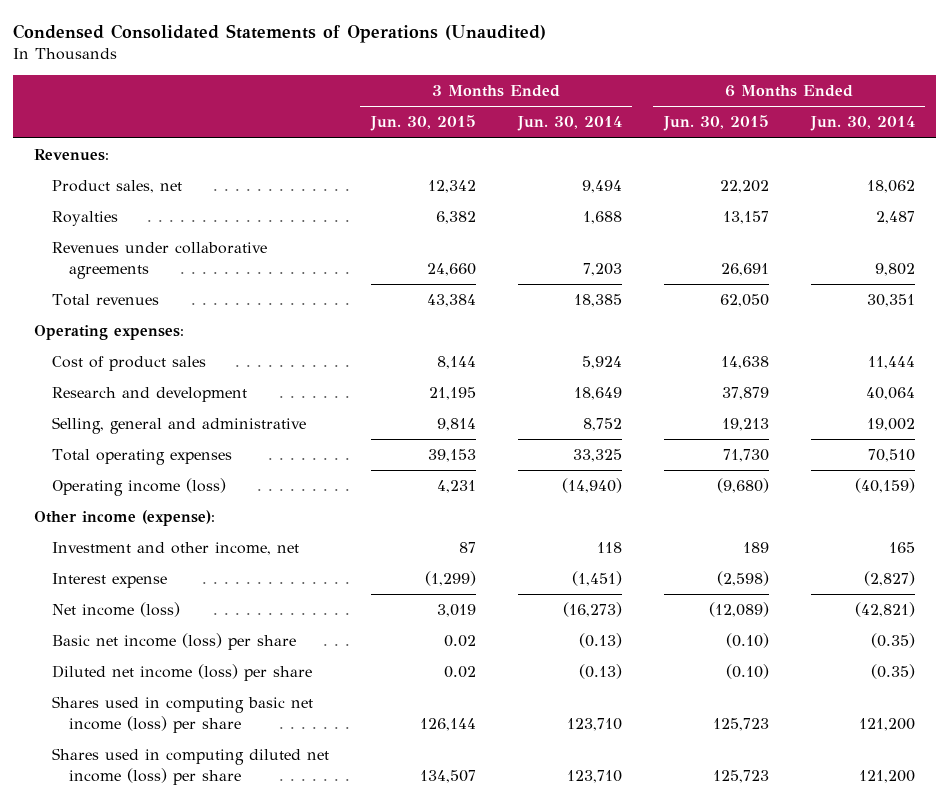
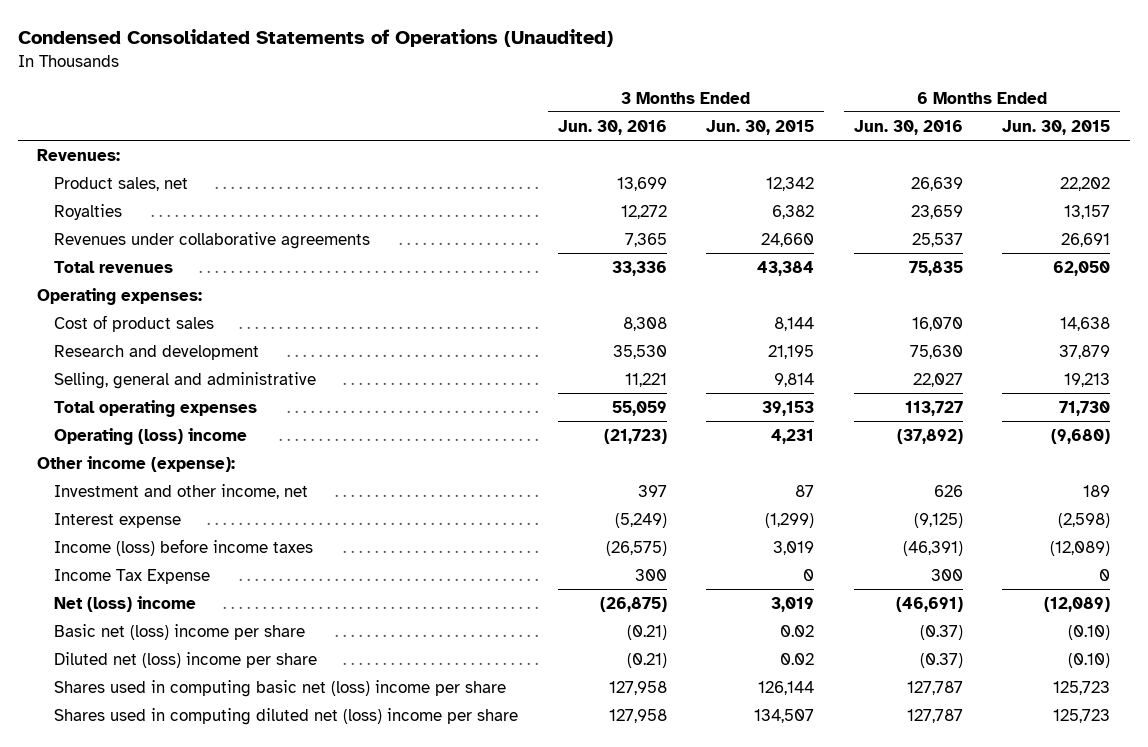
- | 3 Months Ended Jun. 30, 2015 | 3 Months Ended Jun. 30, 2014 | 6 Months Ended Jun. 30, 2015 | 6 Months Ended Jun. 30, 2014
+ | 3 Months Ended Jun. 30, 2016 | 3 Months Ended Jun. 30, 2015 | 6 Months Ended Jun. 30, 2016 | 6 Months Ended Jun. 30, 2015
- Operating income (loss) | 4,231 | (14,940) | (9,680) | (40,159)
+ Operating (loss) income | (21,723) | 4,231 | (37,892) | (9,680)
- Net income (loss) | 3,019 | (16,273) | (12,089) | (42,821)
- Basic net income (loss) per share | 0.02 | (0.13) | (0.10) | (0.35)
- Diluted net income (loss) per share | 0.02 | (0.13) | (0.10) | (0.35)
- Shares used in computing basic net income (loss) per share | 126,144 | 123,710 | 125,723 | 121,200
- Shares used in computing diluted net income (loss) per share | 134,507 | 123,710 | 125,723 | 121,200
+ Income (loss) before income taxes | (26,575) | 3,019 | (46,391) | (12,089)
+ Income Tax Expense | 300 | 0 | 300 | 0
+ Net (loss) income | (26,875) | 3,019 | (46,691) | (12,089)
+ Basic net (loss) income per share | (0.21) | 0.02 | (0.37) | (0.10)
+ Diluted net (loss) income per share | (0.21) | 0.02 | (0.37) | (0.10)
+ Shares used in computing basic net (loss) income per share | 127,958 | 126,144 | 127,787 | 125,723
+ Shares used in computing diluted net (loss) income per share | 127,958 | 134,507 | 127,787 | 125,723

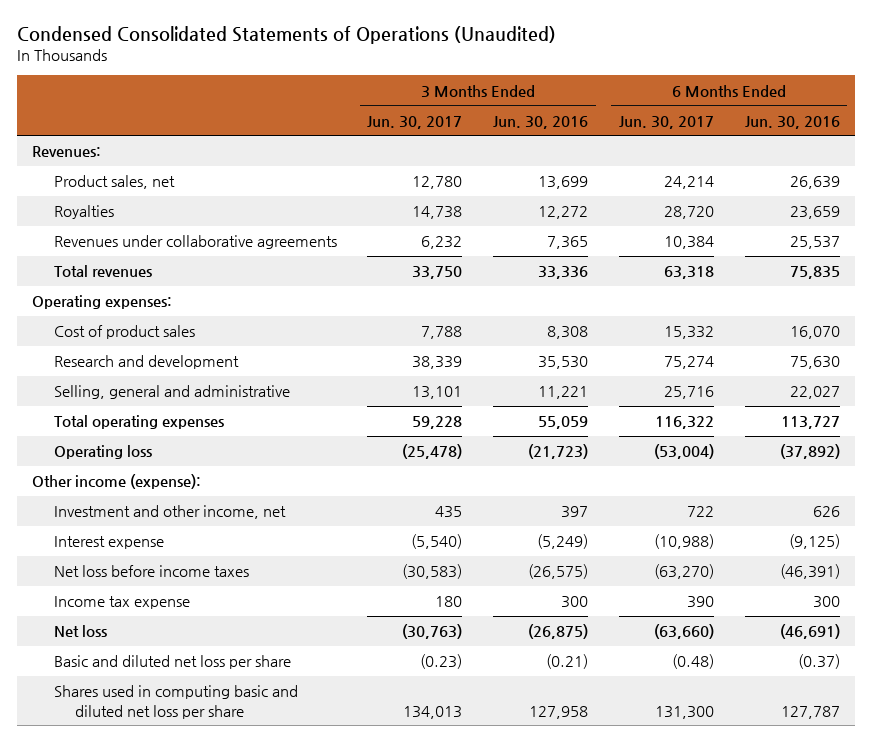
- | 3 Months Ended Jun. 30, 2016 | 3 Months Ended Jun. 30, 2015 | 6 Months Ended Jun. 30, 2016 | 6 Months Ended Jun. 30, 2015
+ | 3 Months Ended Jun. 30, 2017 | 3 Months Ended Jun. 30, 2016 | 6 Months Ended Jun. 30, 2017 | 6 Months Ended Jun. 30, 2016
- Operating (loss) income | (21,723) | 4,231 | (37,892) | (9,680)
+ Operating loss | (25,478) | (21,723) | (53,004) | (37,892)
- Income (loss) before income taxes | (26,575) | 3,019 | (46,391) | (12,089)
- Income Tax Expense | 300 | 0 | 300 | 0
- Net (loss) income | (26,875) | 3,019 | (46,691) | (12,089)
- Basic net (loss) income per share | (0.21) | 0.02 | (0.37) | (0.10)
- Diluted net (loss) income per share | (0.21) | 0.02 | (0.37) | (0.10)
- Shares used in computing basic net (loss) income per share | 127,958 | 126,144 | 127,787 | 125,723
- Shares used in computing diluted net (loss) income per share | 127,958 | 134,507 | 127,787 | 125,723
+ Net loss before income taxes | (30,583) | (26,575) | (63,270) | (46,391)
+ Income tax expense | 180 | 300 | 390 | 300
+ Net loss | (30,763) | (26,875) | (63,660) | (46,691)
+ Basic and diluted net loss per share | (0.23) | (0.21) | (0.48) | (0.37)
+ Shares used in computing basic and diluted net loss per share | 134,013 | 127,958 | 131,300 | 127,787

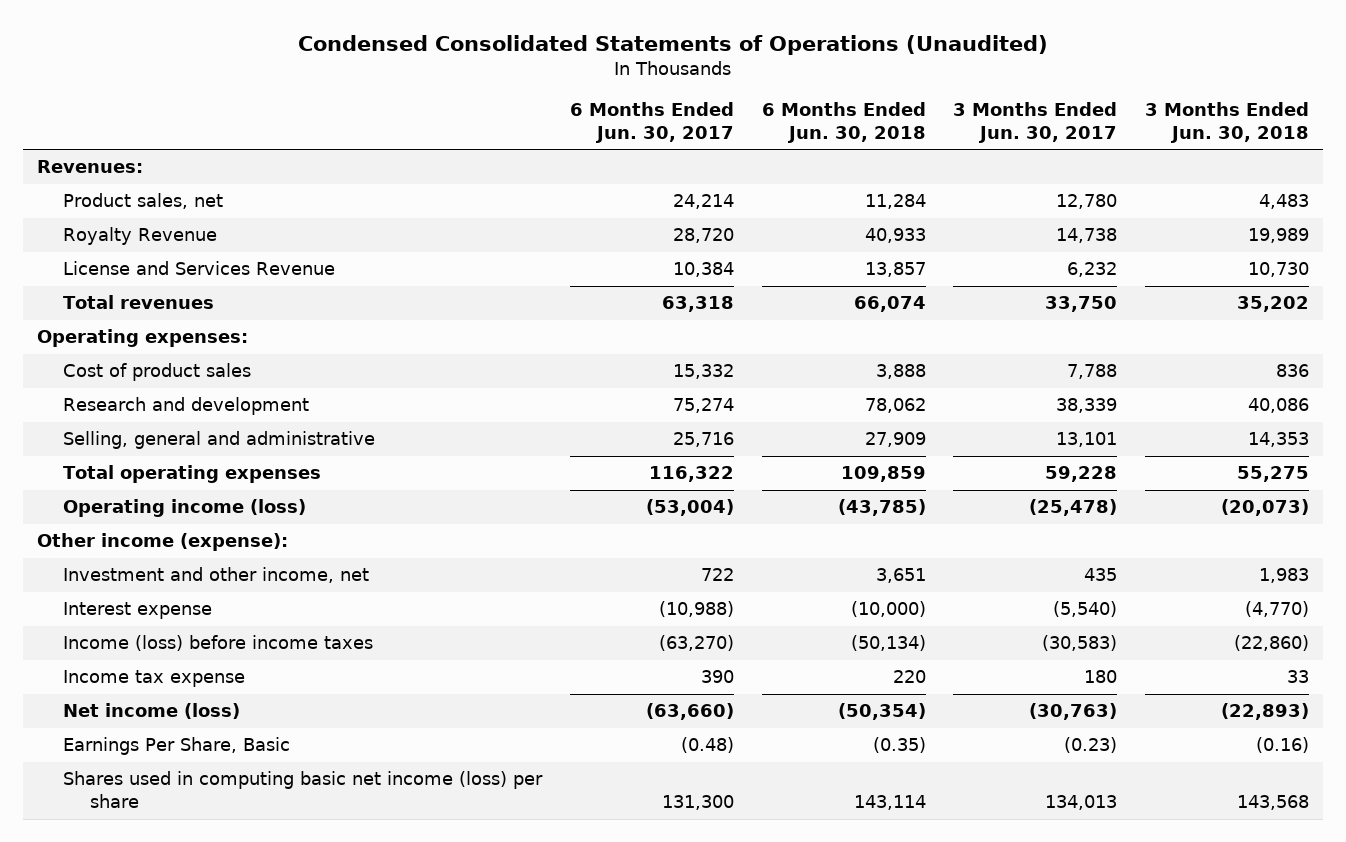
- | 3 Months Ended Jun. 30, 2017 | 3 Months Ended Jun. 30, 2016 | 6 Months Ended Jun. 30, 2017 | 6 Months Ended Jun. 30, 2016
+ | 6 Months Ended Jun. 30, 2017 | 6 Months Ended Jun. 30, 2018 | 3 Months Ended Jun. 30, 2017 | 3 Months Ended Jun. 30, 2018
- Royalties | 14,738 | 12,272 | 28,720 | 23,659
- Revenues under collaborative agreements | 6,232 | 7,365 | 10,384 | 25,537
+ Royalty Revenue | 28,720 | 40,933 | 14,738 | 19,989
+ License and Services Revenue | 10,384 | 13,857 | 6,232 | 10,730
- Operating loss | (25,478) | (21,723) | (53,004) | (37,892)
+ Operating income (loss) | (53,004) | (43,785) | (25,478) | (20,073)
- Net loss before income taxes | (30,583) | (26,575) | (63,270) | (46,391)
+ Income (loss) before income taxes | (63,270) | (50,134) | (30,583) | (22,860)
- Net loss | (30,763) | (26,875) | (63,660) | (46,691)
- Basic and diluted net loss per share | (0.23) | (0.21) | (0.48) | (0.37)
- Shares used in computing basic and diluted net loss per share | 134,013 | 127,958 | 131,300 | 127,787
+ Net income (loss) | (63,660) | (50,354) | (30,763) | (22,893)
+ Earnings Per Share, Basic | (0.48) | (0.35) | (0.23) | (0.16)
+ Shares used in computing basic net income (loss) per share | 131,300 | 143,114 | 134,013 | 143,568

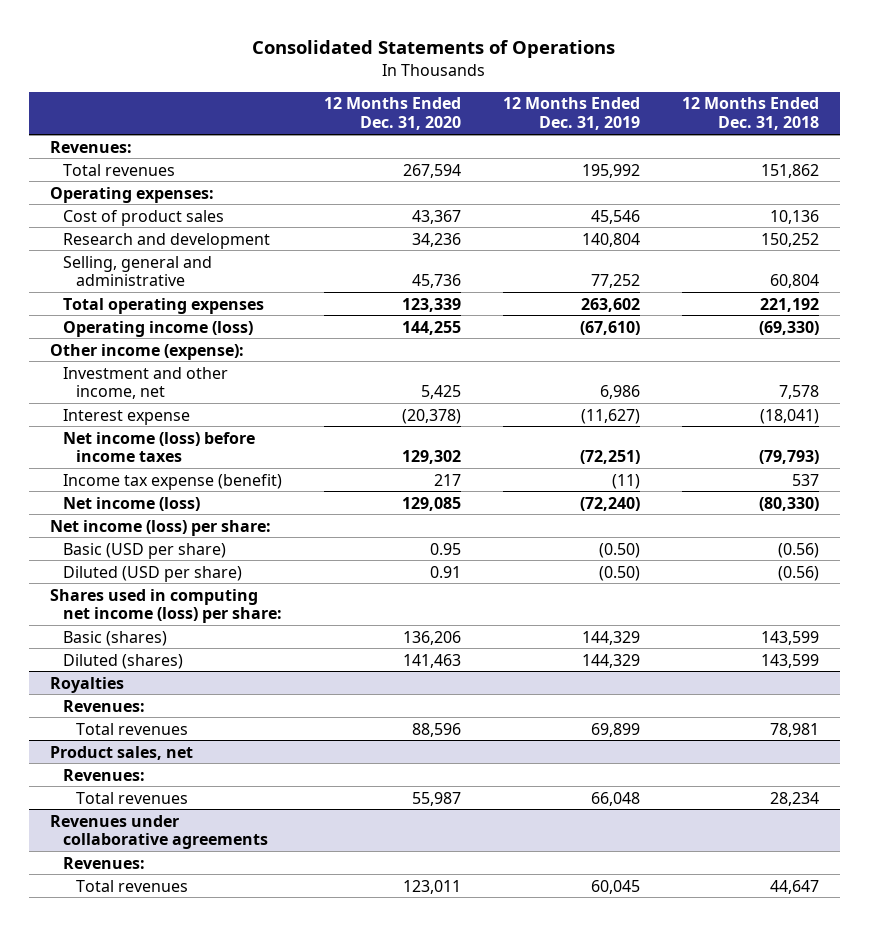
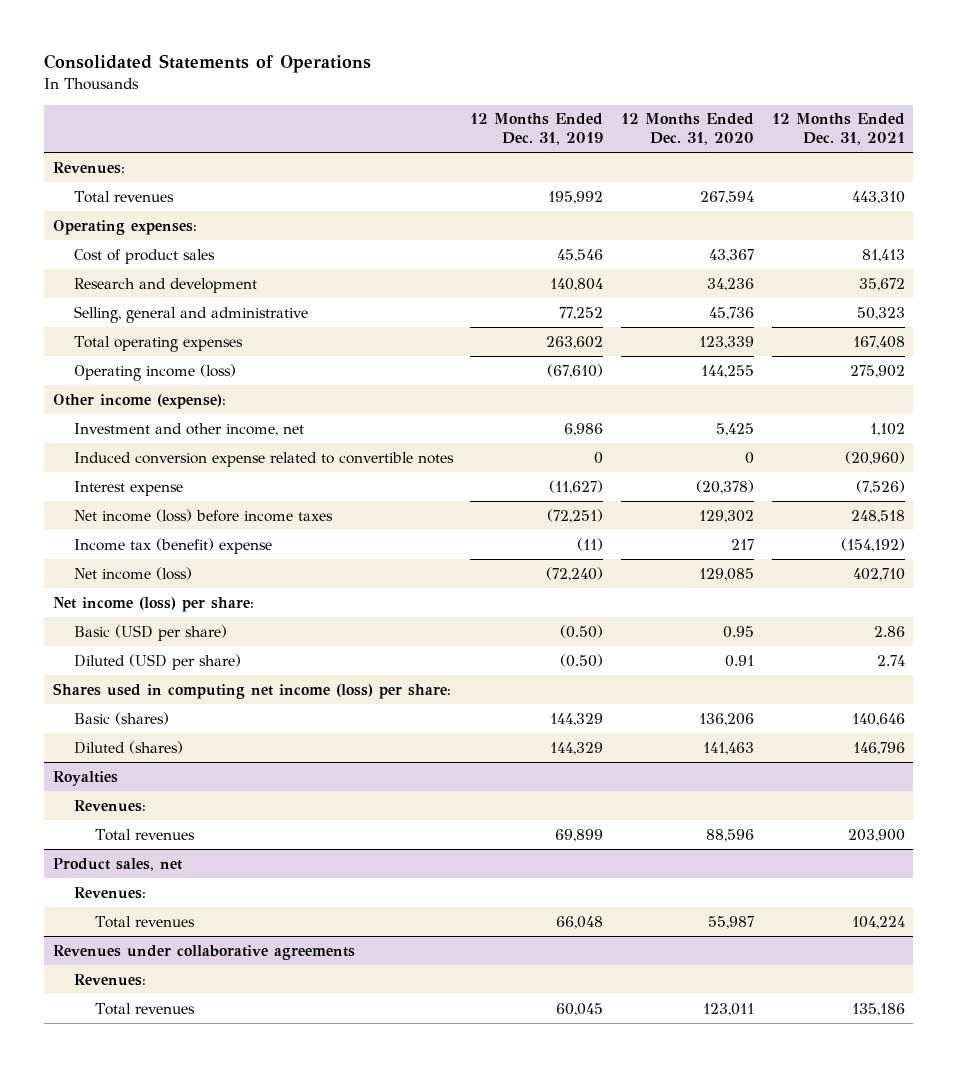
- | 12 Months Ended Dec. 31, 2020 | 12 Months Ended Dec. 31, 2019 | 12 Months Ended Dec. 31, 2018
+ | 12 Months Ended Dec. 31, 2019 | 12 Months Ended Dec. 31, 2020 | 12 Months Ended Dec. 31, 2021
+ Induced conversion expense related to convertible notes | 0 | 0 | (20,960)
- Income tax expense (benefit) | 217 | (11) | 537
+ Income tax (benefit) expense | (11) | 217 | (154,192)

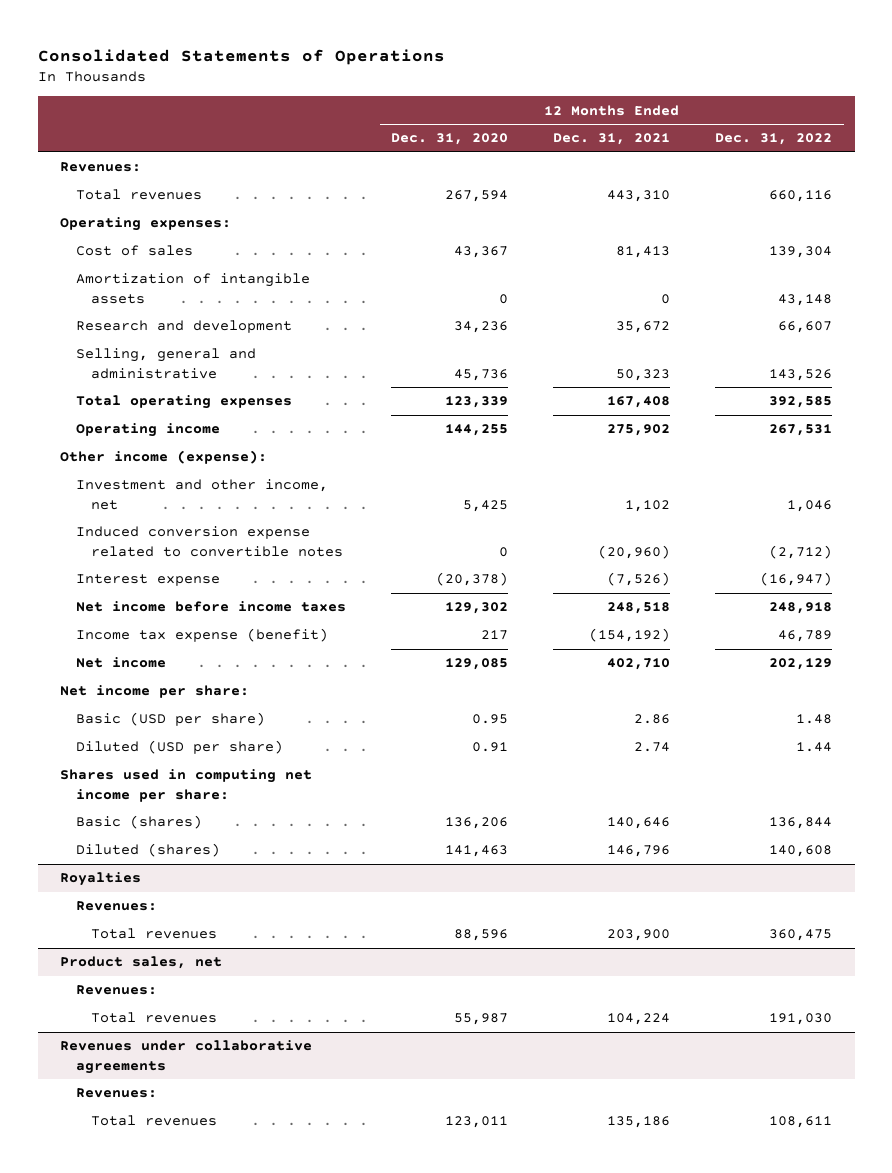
- | 12 Months Ended Dec. 31, 2019 | 12 Months Ended Dec. 31, 2020 | 12 Months Ended Dec. 31, 2021
+ | 12 Months Ended Dec. 31, 2020 | 12 Months Ended Dec. 31, 2021 | 12 Months Ended Dec. 31, 2022
- Cost of product sales | 45,546 | 43,367 | 81,413
+ Cost of sales | 43,367 | 81,413 | 139,304
+ Amortization of intangible assets | 0 | 0 | 43,148
- Operating income (loss) | (67,610) | 144,255 | 275,902
+ Operating income | 144,255 | 275,902 | 267,531
- Net income (loss) before income taxes | (72,251) | 129,302 | 248,518
- Income tax (benefit) expense | (11) | 217 | (154,192)
- Net income (loss) | (72,240) | 129,085 | 402,710
- Net income (loss) per share:
+ Net income before income taxes | 129,302 | 248,518 | 248,918
+ Income tax expense (benefit) | 217 | (154,192) | 46,789
+ Net income | 129,085 | 402,710 | 202,129
+ Net income per share:
- Shares used in computing net income (loss) per share:
+ Shares used in computing net income per share:

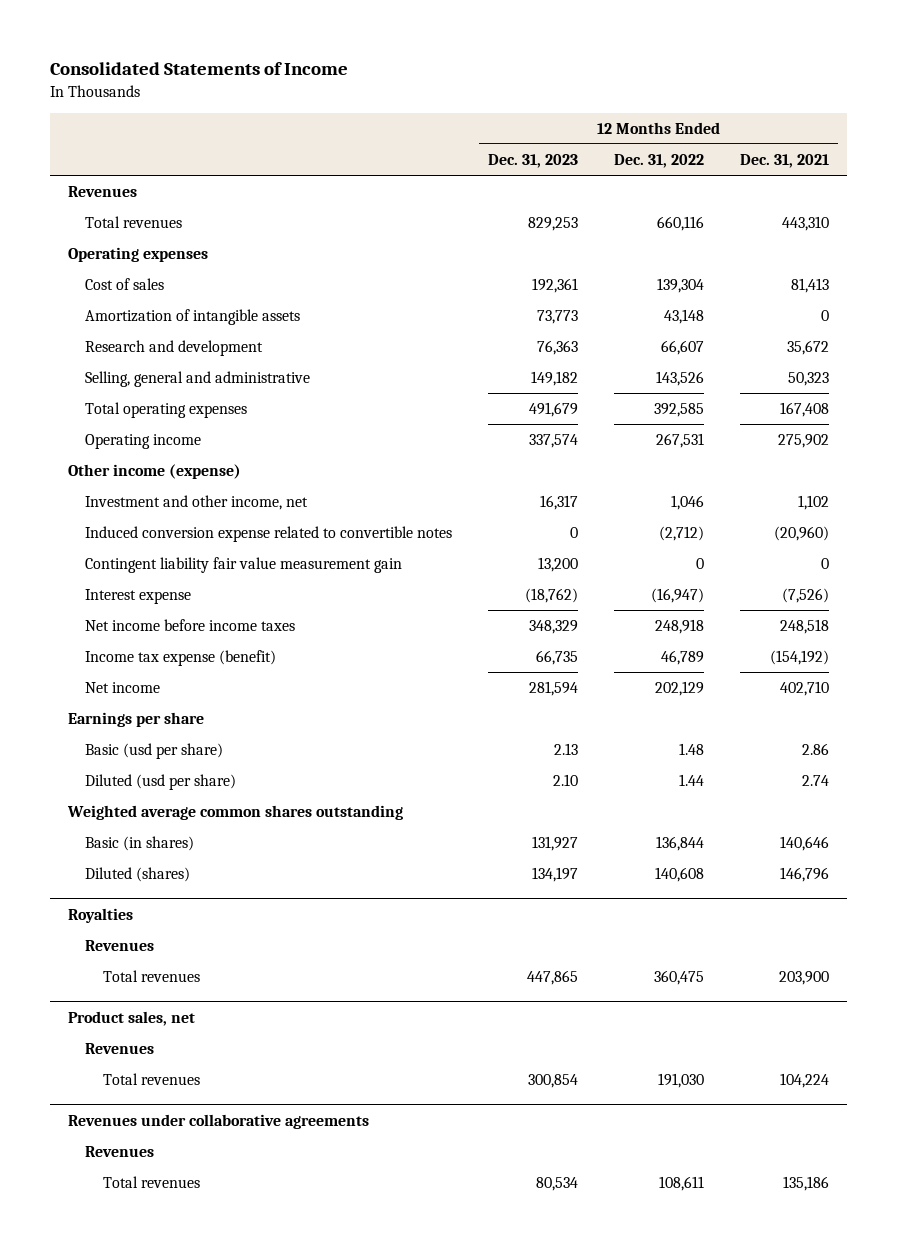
- Consolidated Statements of Operations
+ Consolidated Statements of Income
- | 12 Months Ended Dec. 31, 2020 | 12 Months Ended Dec. 31, 2021 | 12 Months Ended Dec. 31, 2022
+ | 12 Months Ended Dec. 31, 2023 | 12 Months Ended Dec. 31, 2022 | 12 Months Ended Dec. 31, 2021
- Revenues:
+ Revenues
- Operating expenses:
+ Operating expenses
- Other income (expense):
+ Other income (expense)
+ Contingent liability fair value measurement gain | 13,200 | 0 | 0
- Net income per share:
- Basic (USD per share) | 0.95 | 2.86 | 1.48
- Diluted (USD per share) | 0.91 | 2.74 | 1.44
- Shares used in computing net income per share:
- Basic (shares) | 136,206 | 140,646 | 136,844
+ Earnings per share
+ Basic (usd per share) | 2.13 | 1.48 | 2.86
+ Diluted (usd per share) | 2.10 | 1.44 | 2.74
+ Weighted average common shares outstanding
+ Basic (in shares) | 131,927 | 136,844 | 140,646
@ Royalties
- Revenues:
+ Revenues
@ Product sales, net
- Revenues:
+ Revenues
@ Revenues under collaborative agreements
- Revenues:
+ Revenues

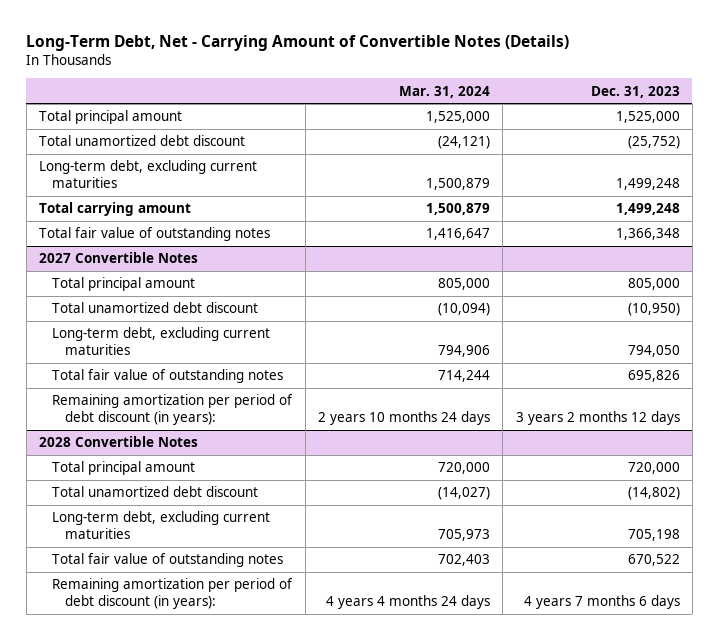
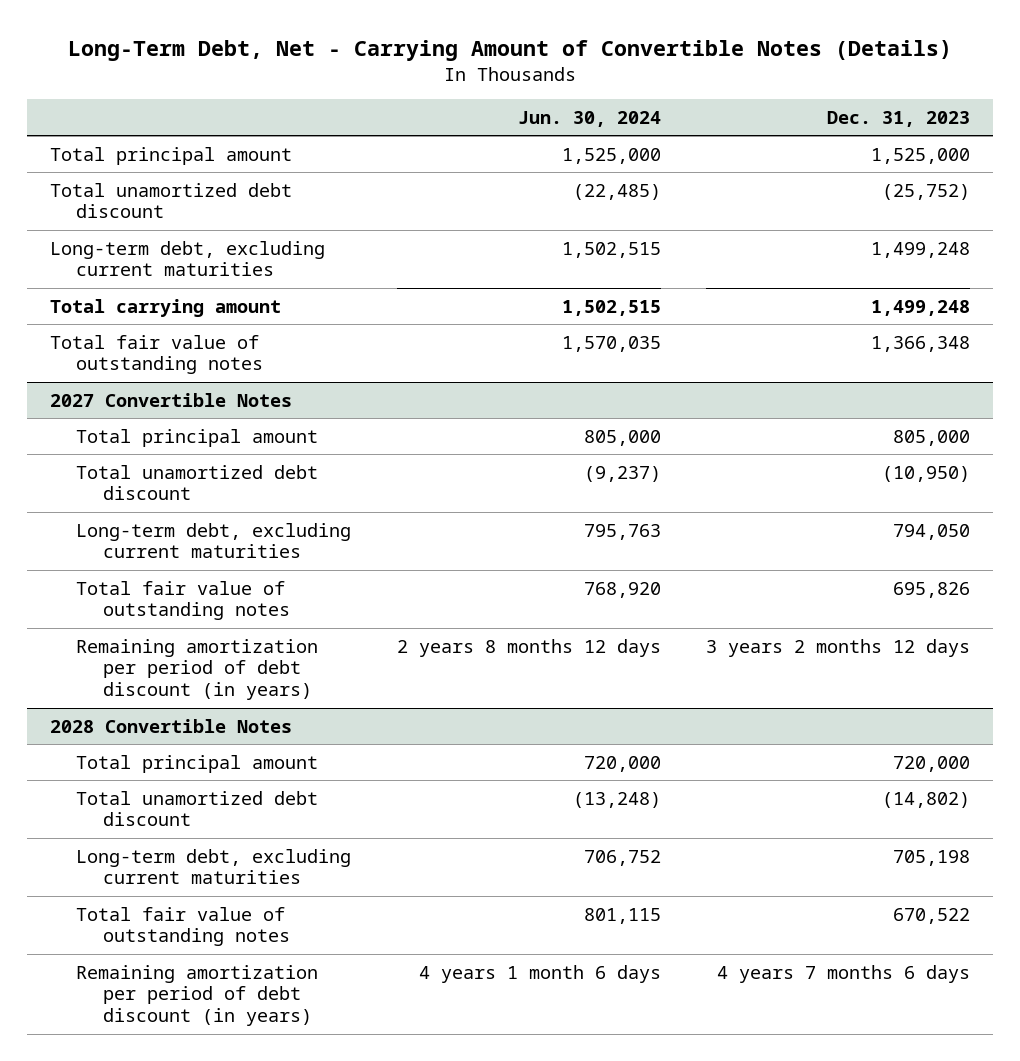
- | Mar. 31, 2024 | Dec. 31, 2023
+ | Jun. 30, 2024 | Dec. 31, 2023
@ 2027 Convertible Notes
- Remaining amortization per period of debt discount (in years): | 2 years 10 months 24 days | 3 years 2 months 12 days
+ Remaining amortization per period of debt discount (in years) | 2 years 8 months 12 days | 3 years 2 months 12 days
@ 2028 Convertible Notes
- Remaining amortization per period of debt discount (in years): | 4 years 4 months 24 days | 4 years 7 months 6 days
+ Remaining amortization per period of debt discount (in years) | 4 years 1 month 6 days | 4 years 7 months 6 days

